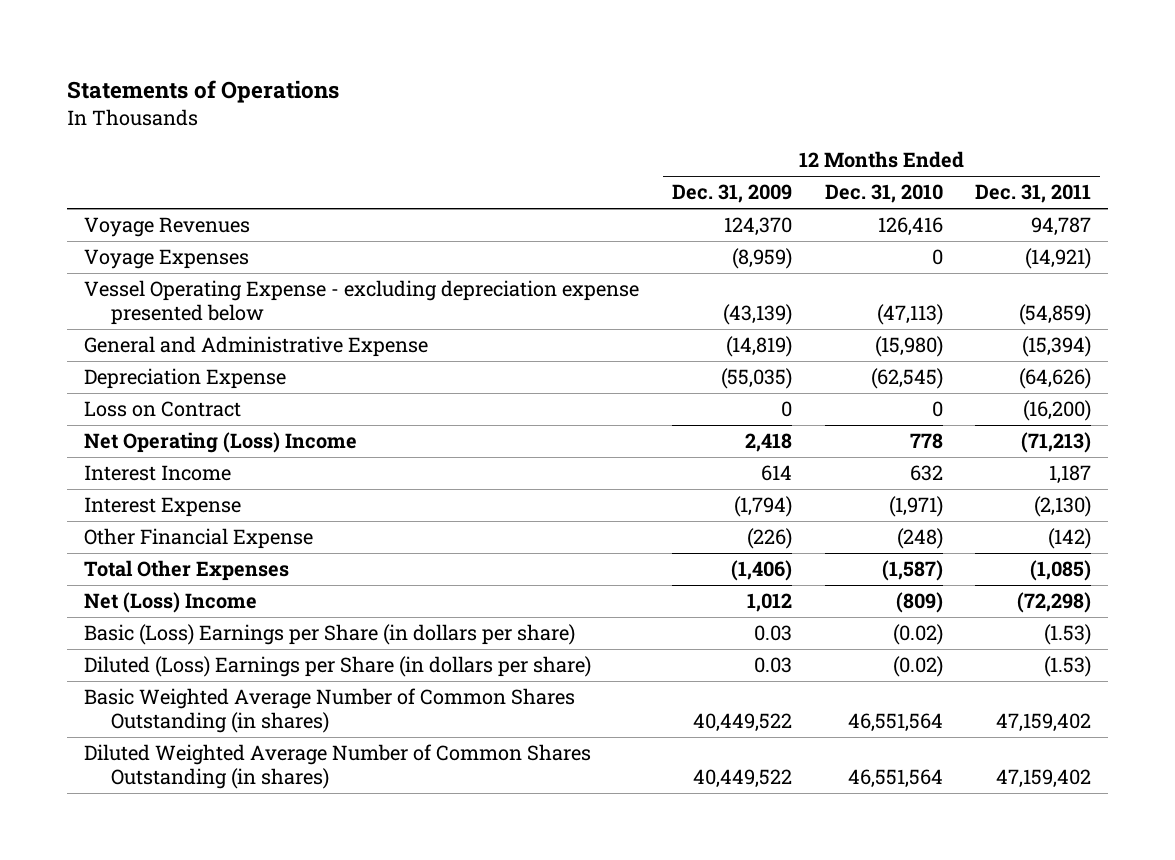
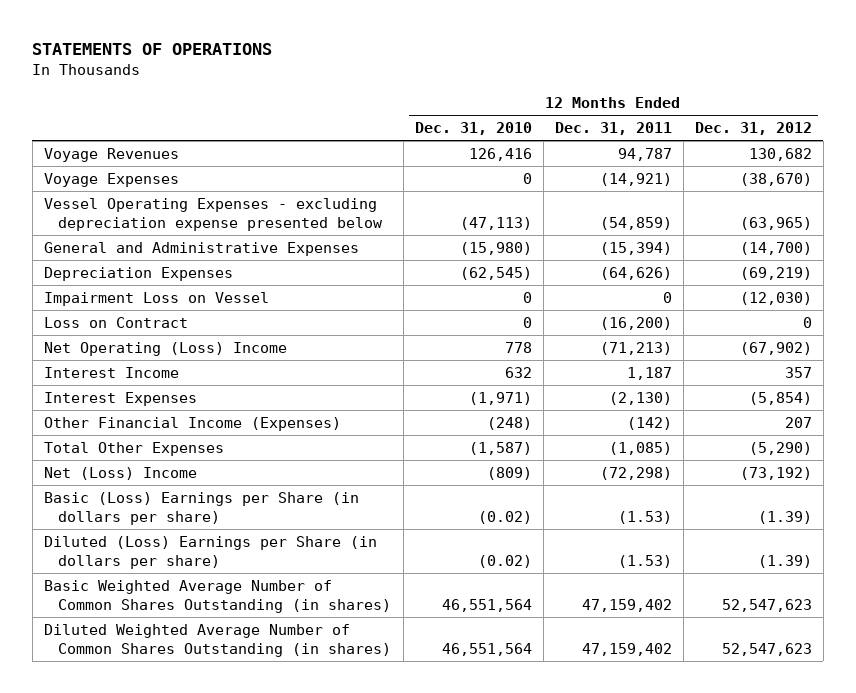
- Statements of Operations
+ STATEMENTS OF OPERATIONS
- | 12 Months Ended Dec. 31, 2009 | 12 Months Ended Dec. 31, 2010 | 12 Months Ended Dec. 31, 2011
+ | 12 Months Ended Dec. 31, 2010 | 12 Months Ended Dec. 31, 2011 | 12 Months Ended Dec. 31, 2012
- Vessel Operating Expense - excluding depreciation expense presented below | (43,139) | (47,113) | (54,859)
- General and Administrative Expense | (14,819) | (15,980) | (15,394)
- Depreciation Expense | (55,035) | (62,545) | (64,626)
+ Vessel Operating Expenses - excluding depreciation expense presented below | (47,113) | (54,859) | (63,965)
+ General and Administrative Expenses | (15,980) | (15,394) | (14,700)
+ Depreciation Expenses | (62,545) | (64,626) | (69,219)
+ Impairment Loss on Vessel | 0 | 0 | (12,030)
- Interest Expense | (1,794) | (1,971) | (2,130)
- Other Financial Expense | (226) | (248) | (142)
+ Interest Expenses | (1,971) | (2,130) | (5,854)
+ Other Financial Income (Expenses) | (248) | (142) | 207

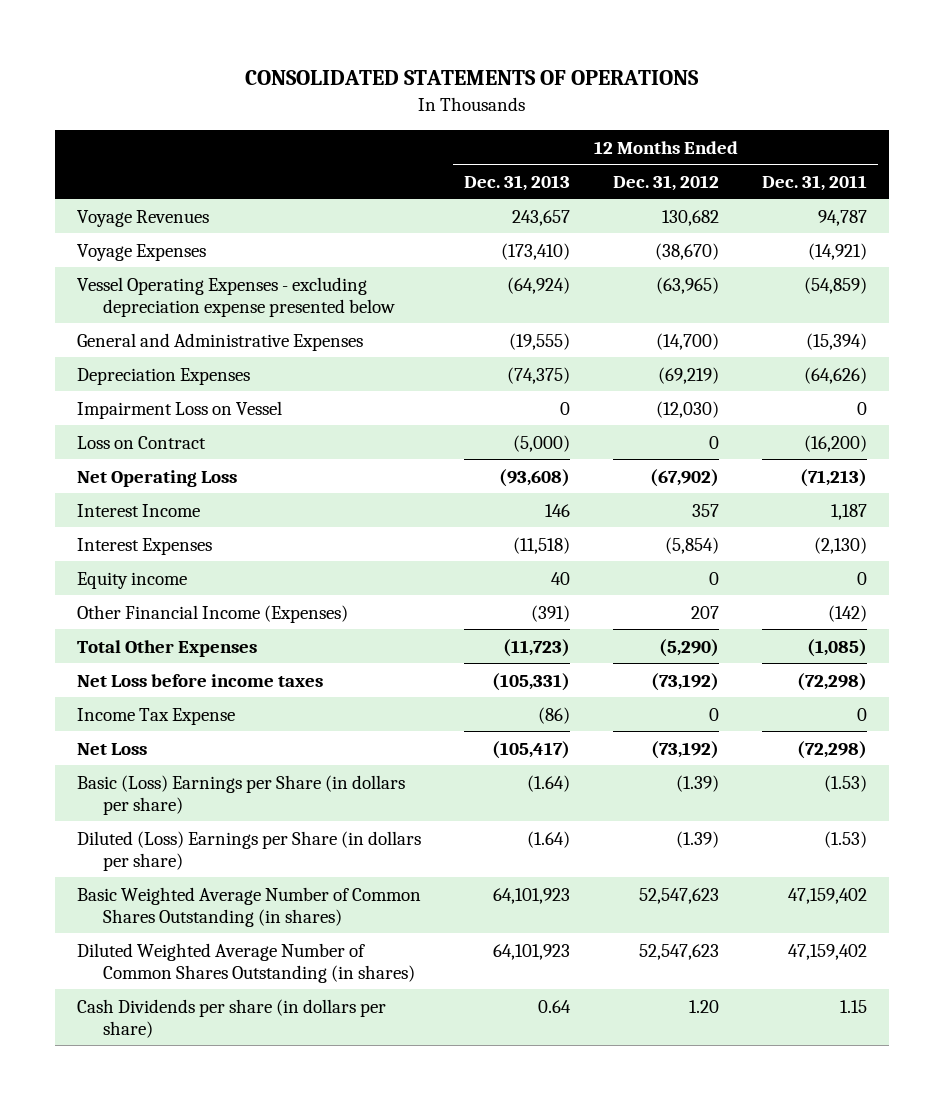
- STATEMENTS OF OPERATIONS
+ CONSOLIDATED STATEMENTS OF OPERATIONS
- | 12 Months Ended Dec. 31, 2010 | 12 Months Ended Dec. 31, 2011 | 12 Months Ended Dec. 31, 2012
+ | 12 Months Ended Dec. 31, 2013 | 12 Months Ended Dec. 31, 2012 | 12 Months Ended Dec. 31, 2011
- Net Operating (Loss) Income | 778 | (71,213) | (67,902)
+ Net Operating Loss | (93,608) | (67,902) | (71,213)
+ Equity income | 40 | 0 | 0
- Net (Loss) Income | (809) | (72,298) | (73,192)
+ Net Loss before income taxes | (105,331) | (73,192) | (72,298)
+ Income Tax Expense | (86) | 0 | 0
+ Net Loss | (105,417) | (73,192) | (72,298)
+ Cash Dividends per share (in dollars per share) | 0.64 | 1.20 | 1.15

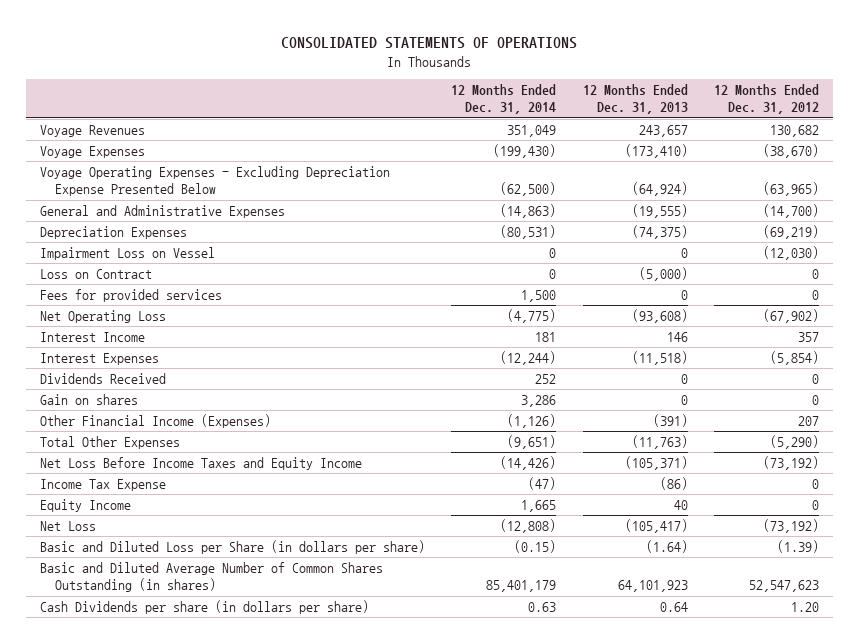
- | 12 Months Ended Dec. 31, 2013 | 12 Months Ended Dec. 31, 2012 | 12 Months Ended Dec. 31, 2011
+ | 12 Months Ended Dec. 31, 2014 | 12 Months Ended Dec. 31, 2013 | 12 Months Ended Dec. 31, 2012
- Vessel Operating Expenses - excluding depreciation expense presented below | (64,924) | (63,965) | (54,859)
+ Voyage Operating Expenses - Excluding Depreciation Expense Presented Below | (62,500) | (64,924) | (63,965)
+ Fees for provided services | 1,500 | 0 | 0
- Equity income | 40 | 0 | 0
+ Dividends Received | 252 | 0 | 0
+ Gain on shares | 3,286 | 0 | 0
- Total Other Expenses | (11,723) | (5,290) | (1,085)
- Net Loss before income taxes | (105,331) | (73,192) | (72,298)
+ Total Other Expenses | (9,651) | (11,763) | (5,290)
+ Net Loss Before Income Taxes and Equity Income | (14,426) | (105,371) | (73,192)
+ Equity Income | 1,665 | 40 | 0
- Basic (Loss) Earnings per Share (in dollars per share) | (1.64) | (1.39) | (1.53)
- Diluted (Loss) Earnings per Share (in dollars per share) | (1.64) | (1.39) | (1.53)
- Basic Weighted Average Number of Common Shares Outstanding (in shares) | 64,101,923 | 52,547,623 | 47,159,402
- Diluted Weighted Average Number of Common Shares Outstanding (in shares) | 64,101,923 | 52,547,623 | 47,159,402
+ Basic and Diluted Loss per Share (in dollars per share) | (0.15) | (1.64) | (1.39)
+ Basic and Diluted Average Number of Common Shares Outstanding (in shares) | 85,401,179 | 64,101,923 | 52,547,623

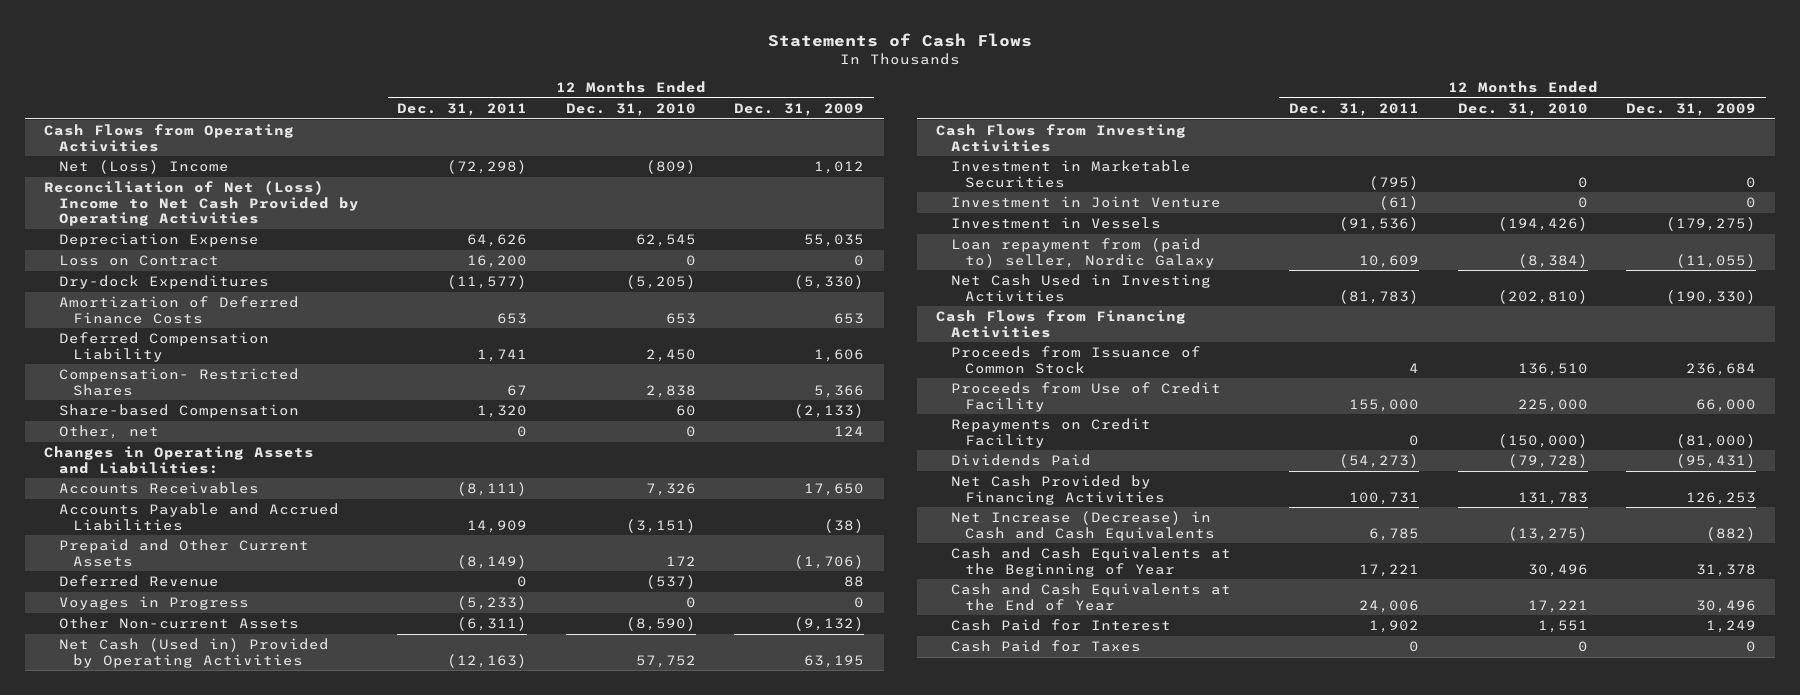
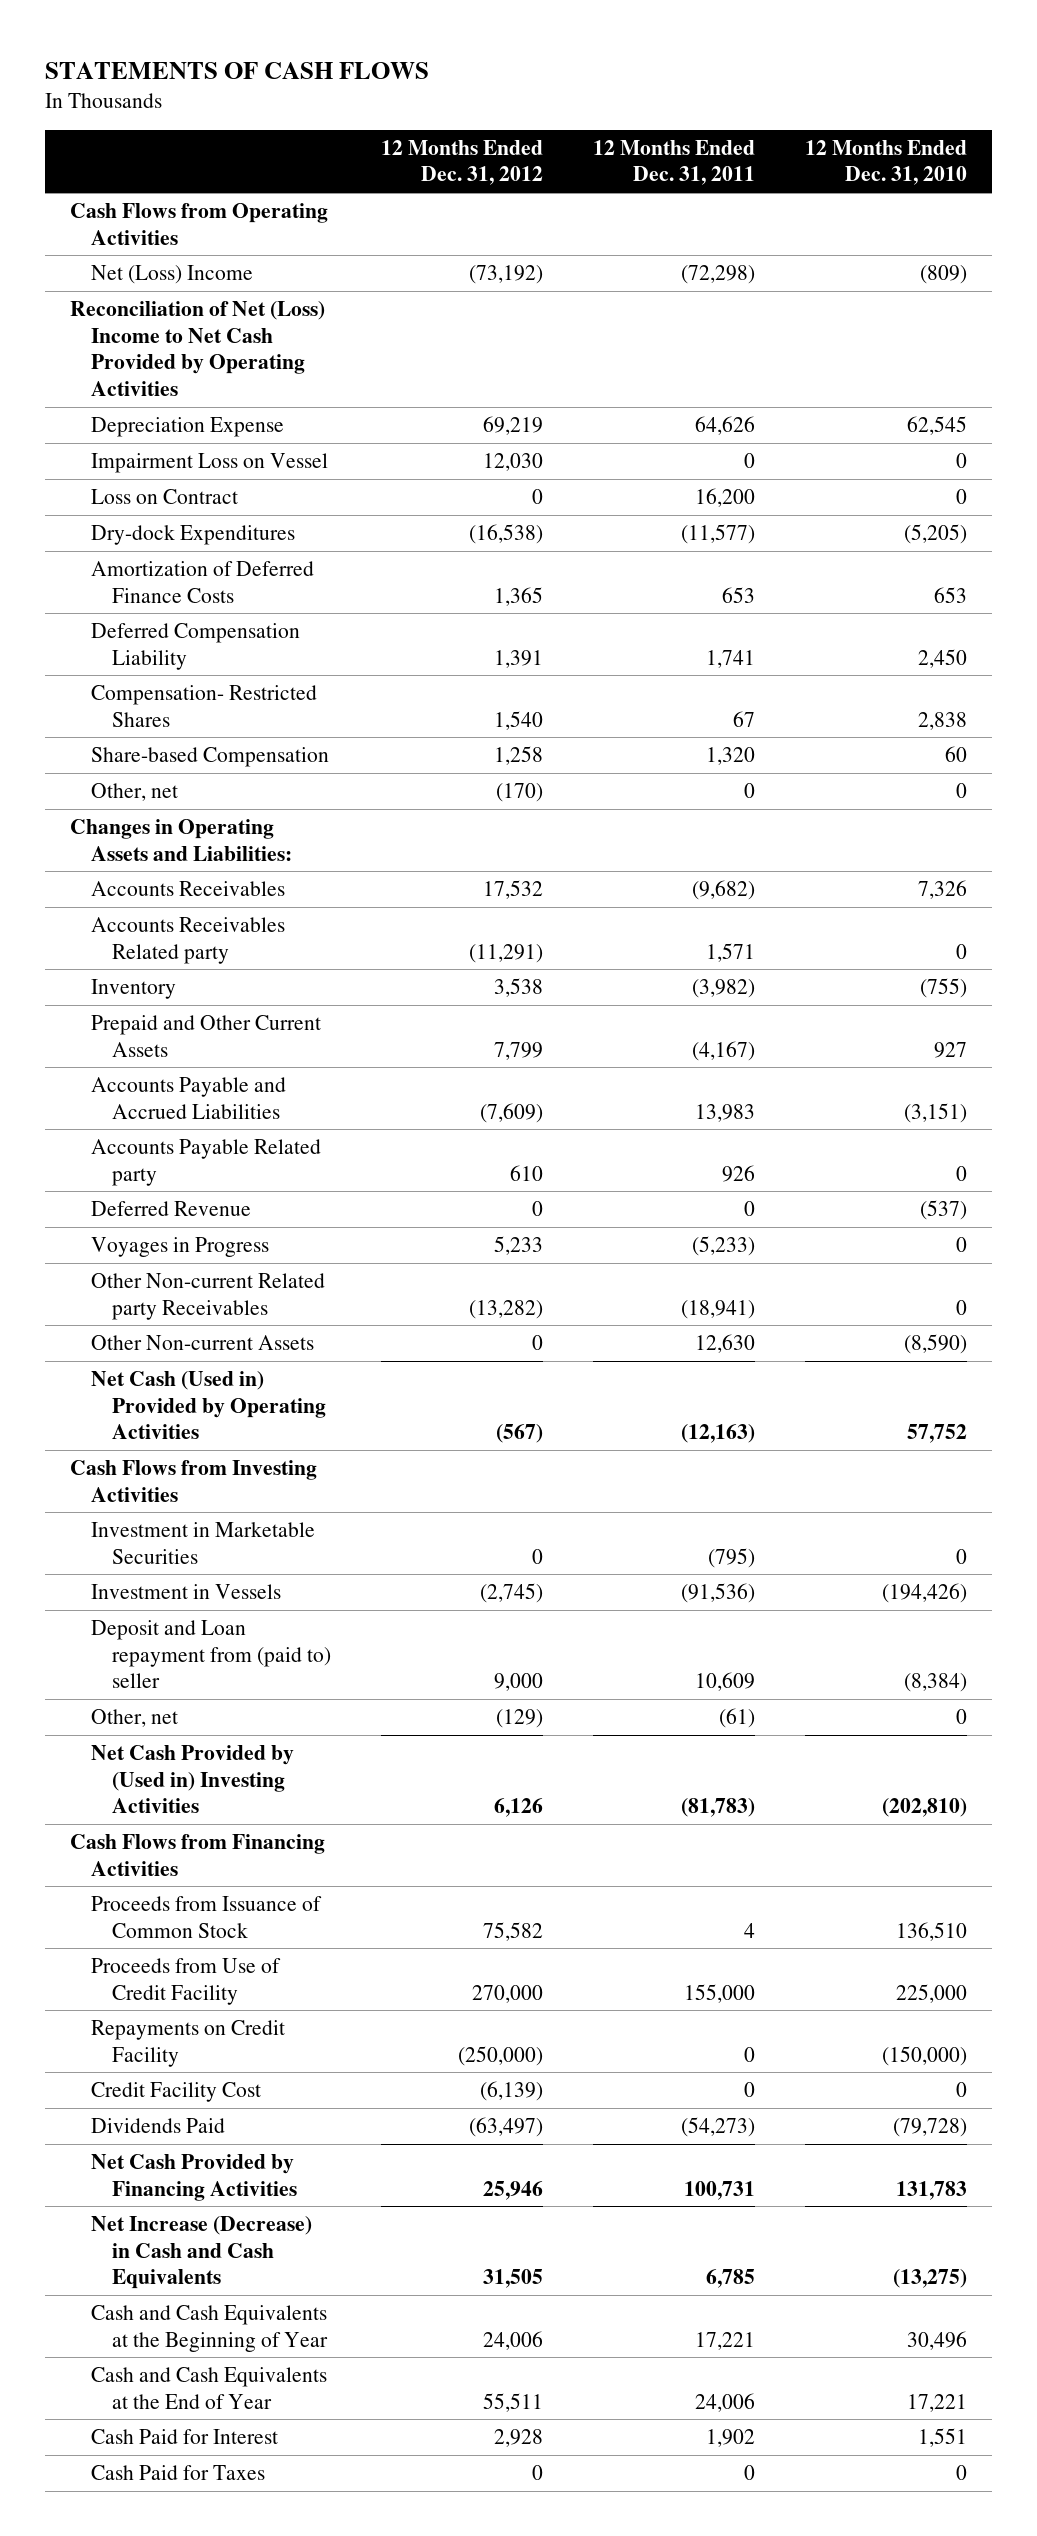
- Statements of Cash Flows
+ STATEMENTS OF CASH FLOWS
- | 12 Months Ended Dec. 31, 2011 | 12 Months Ended Dec. 31, 2010 | 12 Months Ended Dec. 31, 2009
+ | 12 Months Ended Dec. 31, 2012 | 12 Months Ended Dec. 31, 2011 | 12 Months Ended Dec. 31, 2010
+ Impairment Loss on Vessel | 12,030 | 0 | 0
- Accounts Receivables | (8,111) | 7,326 | 17,650
- Accounts Payable and Accrued Liabilities | 14,909 | (3,151) | (38)
- Prepaid and Other Current Assets | (8,149) | 172 | (1,706)
+ Accounts Receivables | 17,532 | (9,682) | 7,326
+ Accounts Receivables Related party | (11,291) | 1,571 | 0
+ Inventory | 3,538 | (3,982) | (755)
+ Prepaid and Other Current Assets | 7,799 | (4,167) | 927
+ Accounts Payable and Accrued Liabilities | (7,609) | 13,983 | (3,151)
+ Accounts Payable Related party | 610 | 926 | 0
- Other Non-current Assets | (6,311) | (8,590) | (9,132)
+ Other Non-current Related party Receivables | (13,282) | (18,941) | 0
+ Other Non-current Assets | 0 | 12,630 | (8,590)
- Investment in Joint Venture | (61) | 0 | 0
- Loan repayment from (paid to) seller, Nordic Galaxy | 10,609 | (8,384) | (11,055)
- Net Cash Used in Investing Activities | (81,783) | (202,810) | (190,330)
+ Deposit and Loan repayment from (paid to) seller | 9,000 | 10,609 | (8,384)
+ Other, net | (129) | (61) | 0
+ Net Cash Provided by (Used in) Investing Activities | 6,126 | (81,783) | (202,810)
+ Credit Facility Cost | (6,139) | 0 | 0

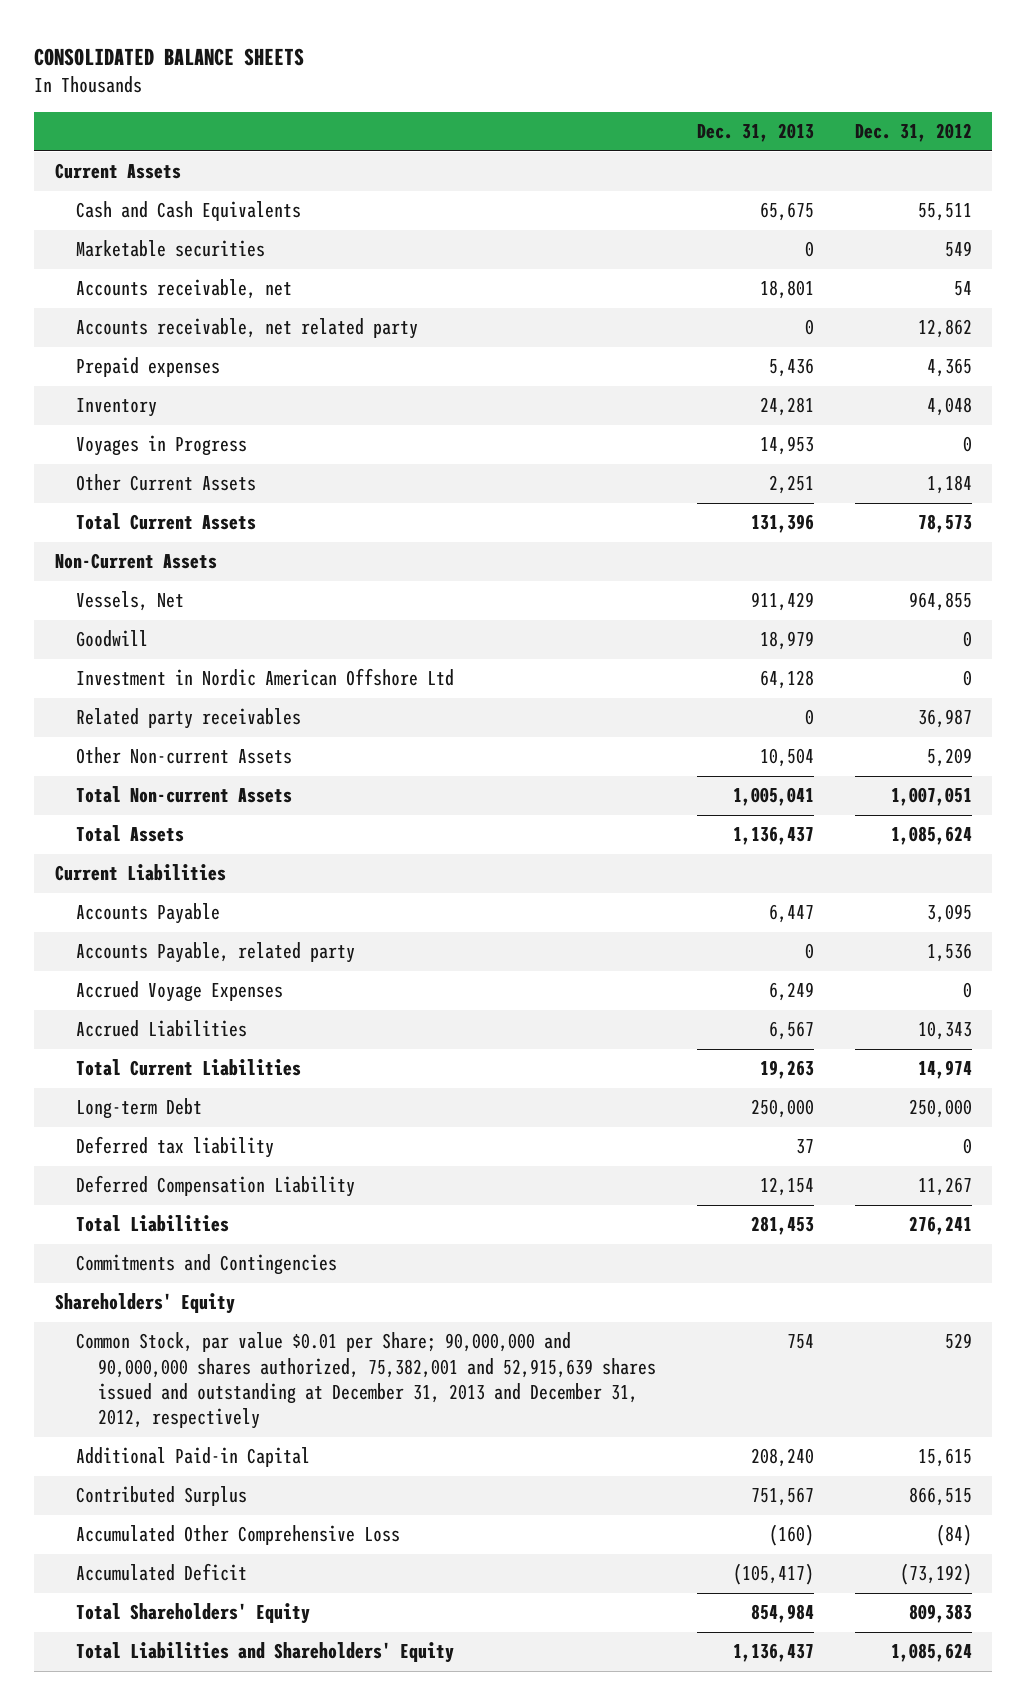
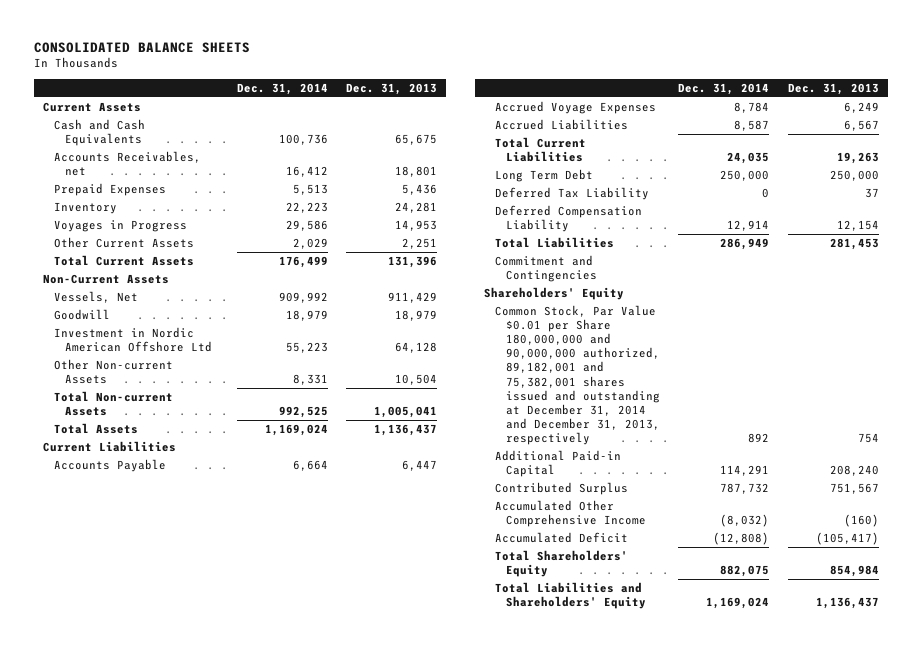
- | Dec. 31, 2013 | Dec. 31, 2012
+ | Dec. 31, 2014 | Dec. 31, 2013
- Marketable securities | 0 | 549
- Accounts receivable, net | 18,801 | 54
- Accounts receivable, net related party | 0 | 12,862
- Prepaid expenses | 5,436 | 4,365
+ Accounts Receivables, net | 16,412 | 18,801
+ Prepaid Expenses | 5,513 | 5,436
- Related party receivables | 0 | 36,987
- Accounts Payable, related party | 0 | 1,536
- Long-term Debt | 250,000 | 250,000
- Deferred tax liability | 37 | 0
+ Long Term Debt | 250,000 | 250,000
+ Deferred Tax Liability | 0 | 37
- Commitments and Contingencies
+ Commitment and Contingencies
- Common Stock, par value $0.01 per Share; 90,000,000 and 90,000,000 shares authorized, 75,382,001 and 52,915,639 shares issued and outstanding at December 31, 2013 and December 31, 2012, respectively | 754 | 529
+ Common Stock, Par Value $0.01 per Share 180,000,000 and 90,000,000 authorized, 89,182,001 and 75,382,001 shares issued and outstanding at December 31, 2014 and December 31, 2013, respectively | 892 | 754
- Accumulated Other Comprehensive Loss | (160) | (84)
+ Accumulated Other Comprehensive Income | (8,032) | (160)

